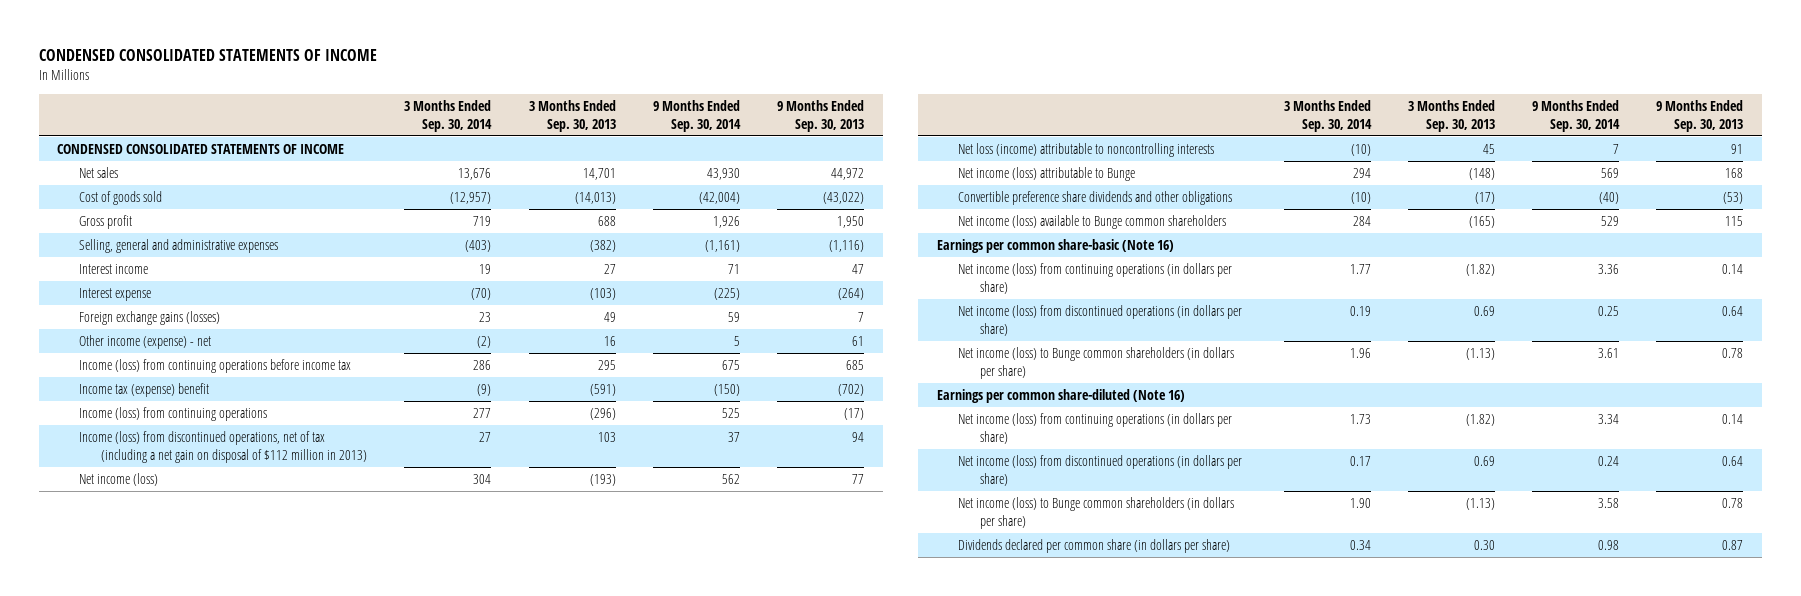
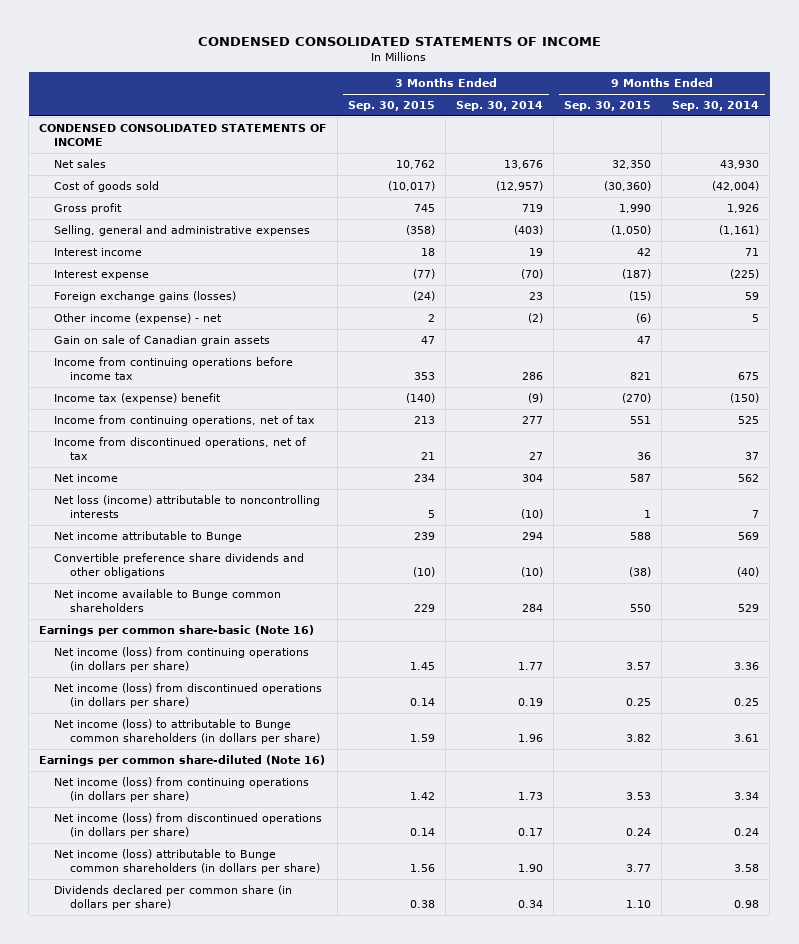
- | 3 Months Ended Sep. 30, 2014 | 3 Months Ended Sep. 30, 2013 | 9 Months Ended Sep. 30, 2014 | 9 Months Ended Sep. 30, 2013
+ | 3 Months Ended Sep. 30, 2015 | 3 Months Ended Sep. 30, 2014 | 9 Months Ended Sep. 30, 2015 | 9 Months Ended Sep. 30, 2014
- Income (loss) from continuing operations before income tax | 286 | 295 | 675 | 685
+ Gain on sale of Canadian grain assets | 47 | | 47 |
+ Income from continuing operations before income tax | 353 | 286 | 821 | 675
- Income (loss) from continuing operations | 277 | (296) | 525 | (17)
- Income (loss) from discontinued operations, net of tax (including a net gain on disposal of $112 million in 2013) | 27 | 103 | 37 | 94
- Net income (loss) | 304 | (193) | 562 | 77
+ Income from continuing operations, net of tax | 213 | 277 | 551 | 525
+ Income from discontinued operations, net of tax | 21 | 27 | 36 | 37
+ Net income | 234 | 304 | 587 | 562
- Net income (loss) attributable to Bunge | 294 | (148) | 569 | 168
+ Net income attributable to Bunge | 239 | 294 | 588 | 569
- Net income (loss) available to Bunge common shareholders | 284 | (165) | 529 | 115
+ Net income available to Bunge common shareholders | 229 | 284 | 550 | 529
- Net income (loss) to Bunge common shareholders (in dollars per share) | 1.96 | (1.13) | 3.61 | 0.78
+ Net income (loss) to attributable to Bunge common shareholders (in dollars per share) | 1.59 | 1.96 | 3.82 | 3.61
- Net income (loss) to Bunge common shareholders (in dollars per share) | 1.90 | (1.13) | 3.58 | 0.78
+ Net income (loss) attributable to Bunge common shareholders (in dollars per share) | 1.56 | 1.90 | 3.77 | 3.58

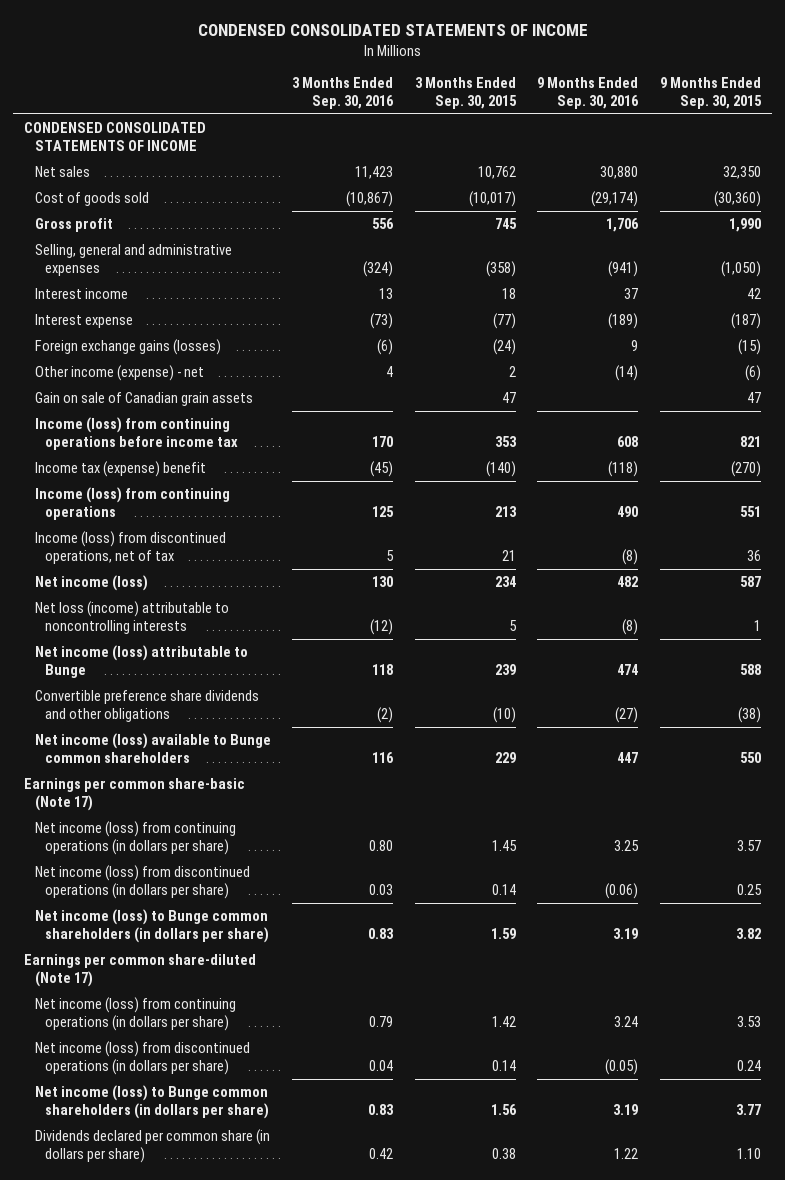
- | 3 Months Ended Sep. 30, 2015 | 3 Months Ended Sep. 30, 2014 | 9 Months Ended Sep. 30, 2015 | 9 Months Ended Sep. 30, 2014
+ | 3 Months Ended Sep. 30, 2016 | 3 Months Ended Sep. 30, 2015 | 9 Months Ended Sep. 30, 2016 | 9 Months Ended Sep. 30, 2015
- Income from continuing operations before income tax | 353 | 286 | 821 | 675
+ Income (loss) from continuing operations before income tax | 170 | 353 | 608 | 821
- Income from continuing operations, net of tax | 213 | 277 | 551 | 525
- Income from discontinued operations, net of tax | 21 | 27 | 36 | 37
- Net income | 234 | 304 | 587 | 562
+ Income (loss) from continuing operations | 125 | 213 | 490 | 551
+ Income (loss) from discontinued operations, net of tax | 5 | 21 | (8) | 36
+ Net income (loss) | 130 | 234 | 482 | 587
- Net income attributable to Bunge | 239 | 294 | 588 | 569
+ Net income (loss) attributable to Bunge | 118 | 239 | 474 | 588
- Net income available to Bunge common shareholders | 229 | 284 | 550 | 529
- Earnings per common share-basic (Note 16)
+ Net income (loss) available to Bunge common shareholders | 116 | 229 | 447 | 550
+ Earnings per common share-basic (Note 17)
- Net income (loss) to attributable to Bunge common shareholders (in dollars per share) | 1.59 | 1.96 | 3.82 | 3.61
- Earnings per common share-diluted (Note 16)
+ Net income (loss) to Bunge common shareholders (in dollars per share) | 0.83 | 1.59 | 3.19 | 3.82
+ Earnings per common share-diluted (Note 17)
- Net income (loss) attributable to Bunge common shareholders (in dollars per share) | 1.56 | 1.90 | 3.77 | 3.58
+ Net income (loss) to Bunge common shareholders (in dollars per share) | 0.83 | 1.56 | 3.19 | 3.77

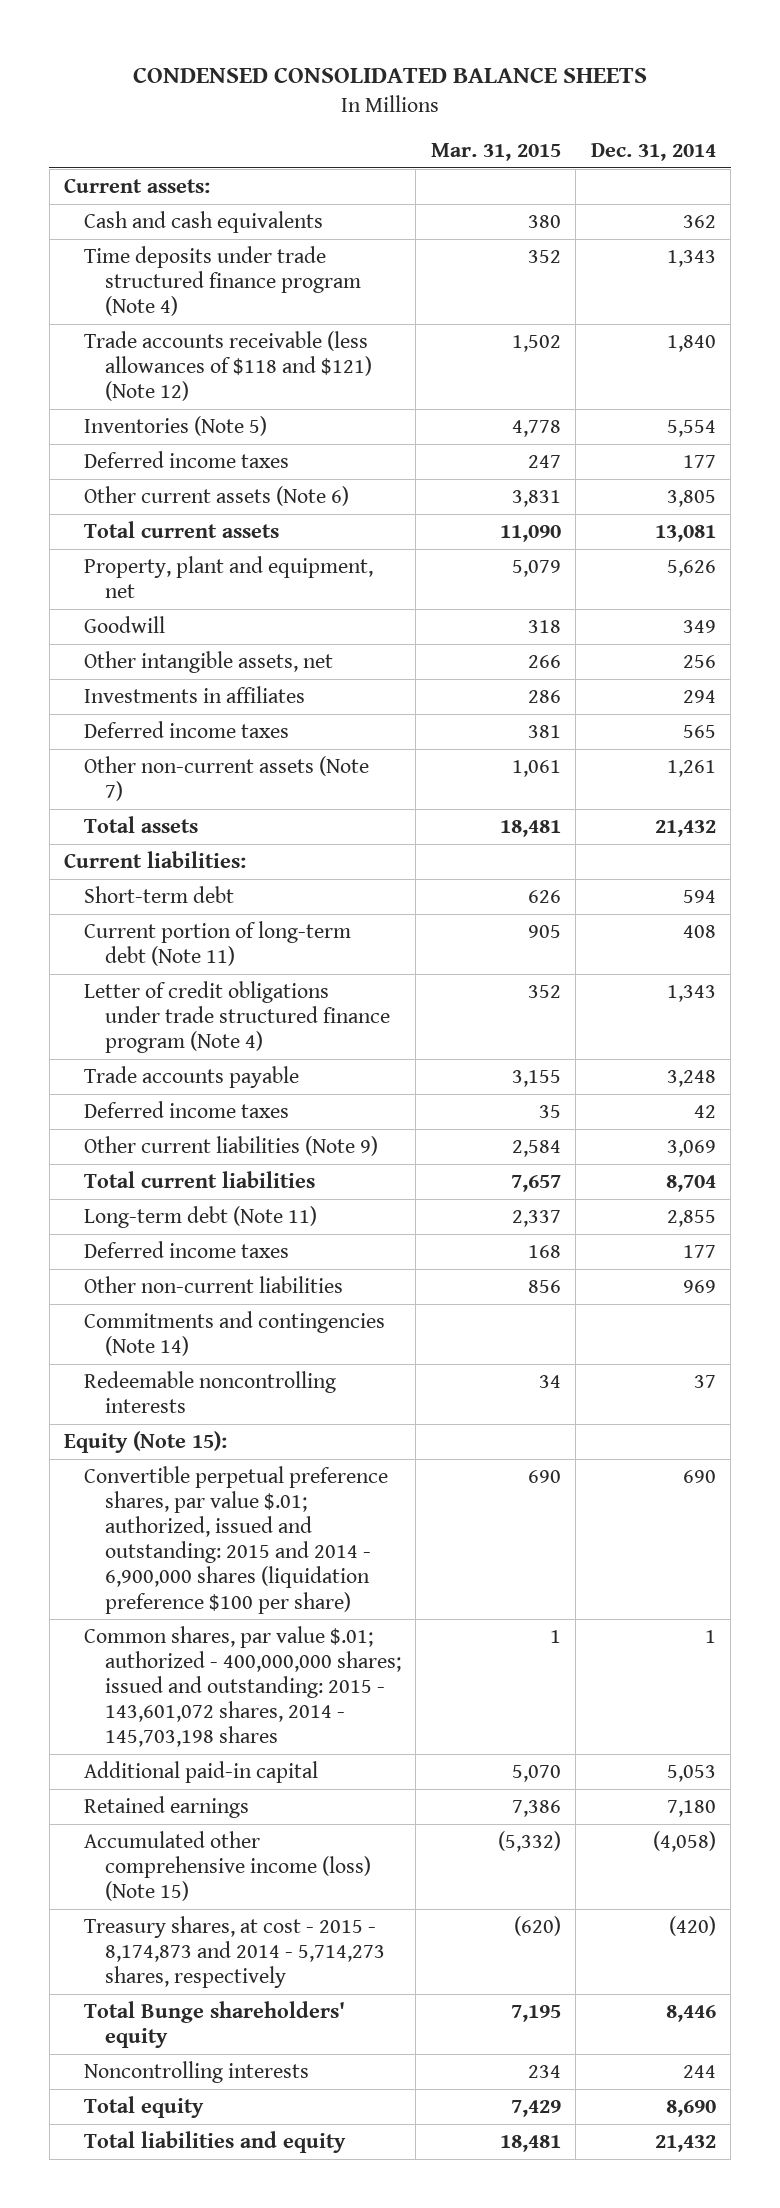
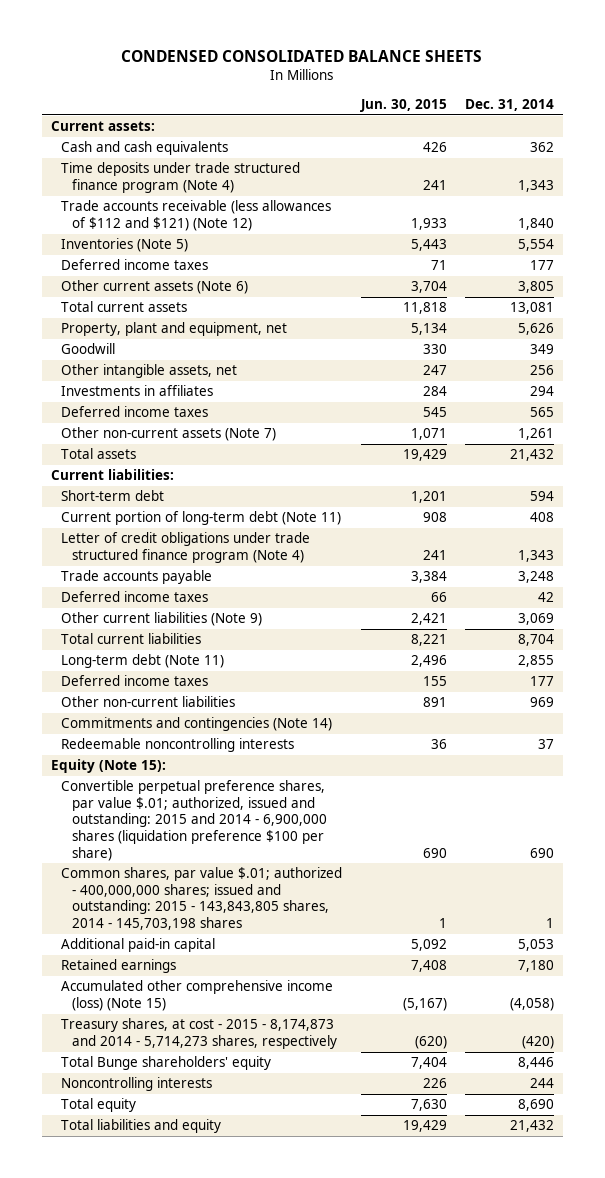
- | Mar. 31, 2015 | Dec. 31, 2014
+ | Jun. 30, 2015 | Dec. 31, 2014
- Trade accounts receivable (less allowances of $118 and $121) (Note 12) | 1,502 | 1,840
+ Trade accounts receivable (less allowances of $112 and $121) (Note 12) | 1,933 | 1,840
- Common shares, par value $.01; authorized - 400,000,000 shares; issued and outstanding: 2015 - 143,601,072 shares, 2014 - 145,703,198 shares | 1 | 1
+ Common shares, par value $.01; authorized - 400,000,000 shares; issued and outstanding: 2015 - 143,843,805 shares, 2014 - 145,703,198 shares | 1 | 1

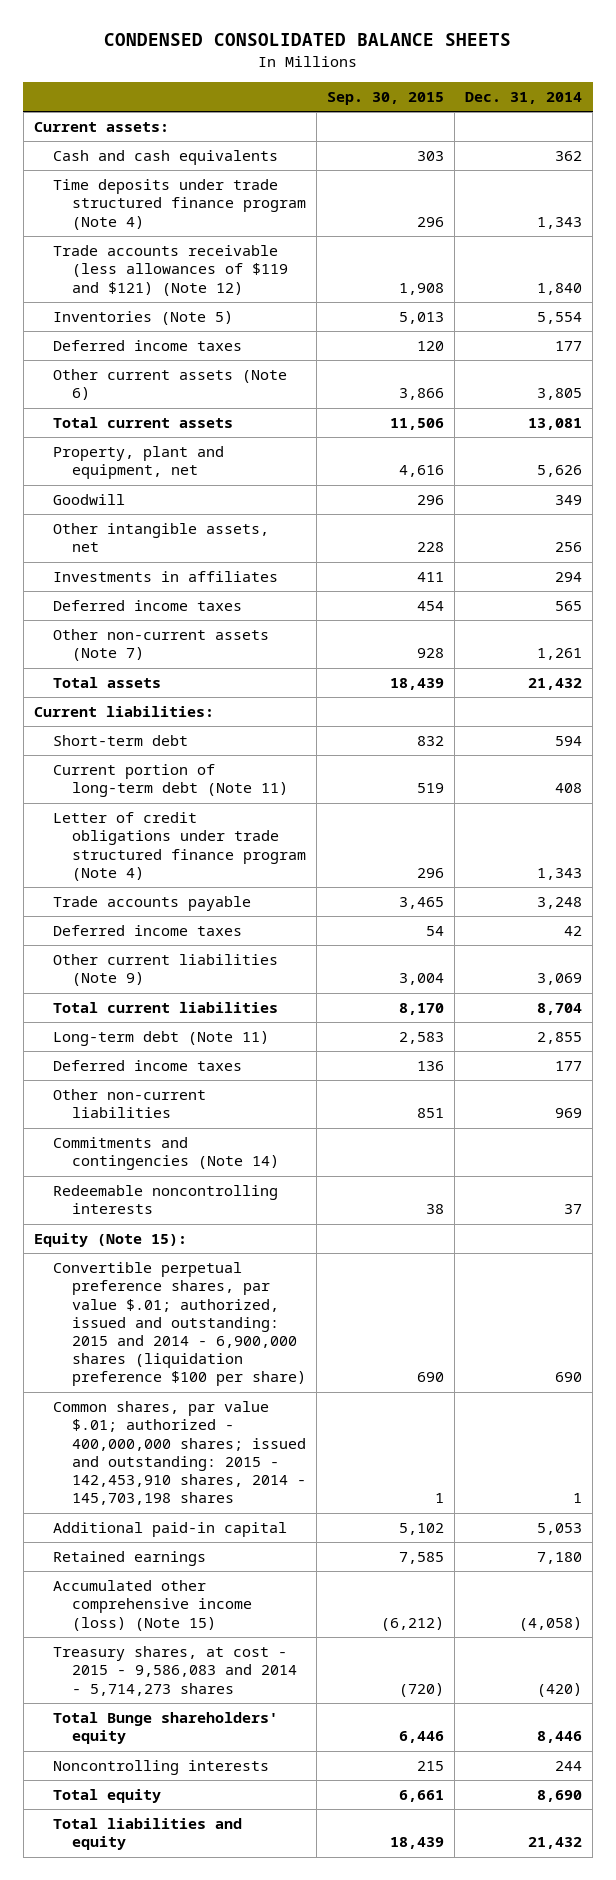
- | Jun. 30, 2015 | Dec. 31, 2014
+ | Sep. 30, 2015 | Dec. 31, 2014
- Trade accounts receivable (less allowances of $112 and $121) (Note 12) | 1,933 | 1,840
+ Trade accounts receivable (less allowances of $119 and $121) (Note 12) | 1,908 | 1,840
- Common shares, par value $.01; authorized - 400,000,000 shares; issued and outstanding: 2015 - 143,843,805 shares, 2014 - 145,703,198 shares | 1 | 1
+ Common shares, par value $.01; authorized - 400,000,000 shares; issued and outstanding: 2015 - 142,453,910 shares, 2014 - 145,703,198 shares | 1 | 1
- Treasury shares, at cost - 2015 - 8,174,873 and 2014 - 5,714,273 shares, respectively | (620) | (420)
+ Treasury shares, at cost - 2015 - 9,586,083 and 2014 - 5,714,273 shares | (720) | (420)

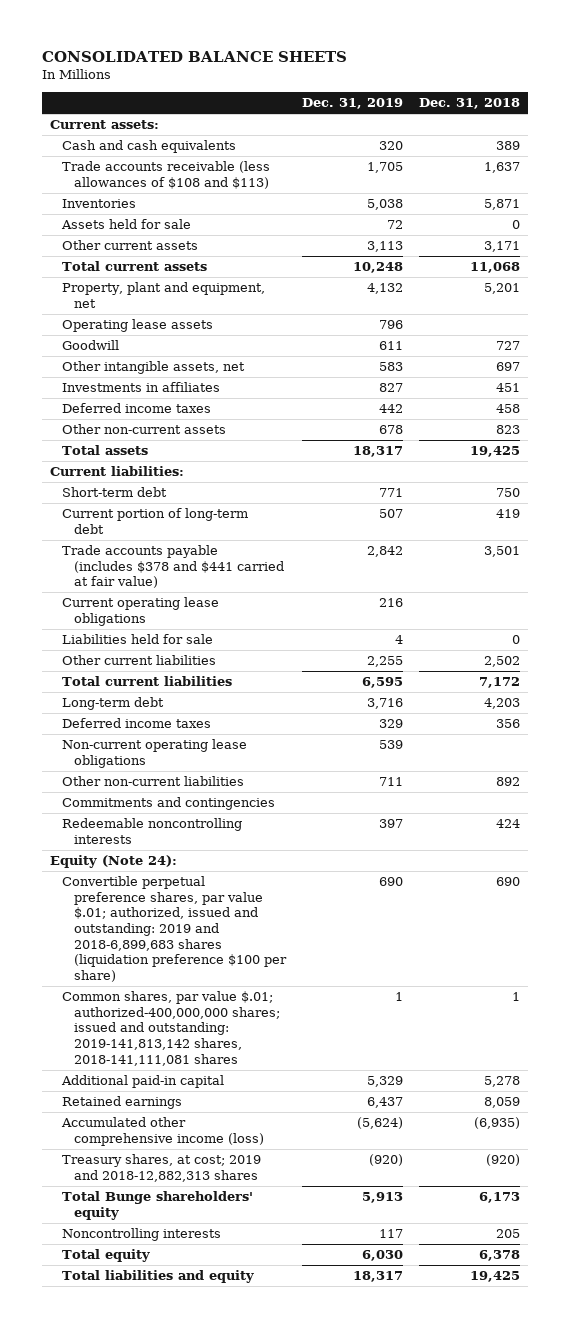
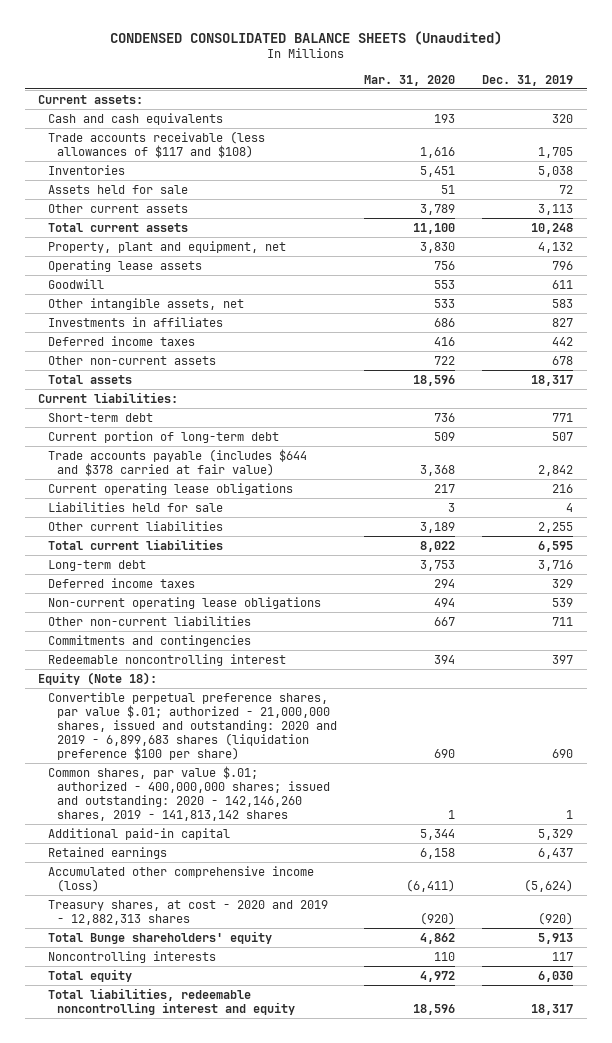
- CONSOLIDATED BALANCE SHEETS
+ CONDENSED CONSOLIDATED BALANCE SHEETS (Unaudited)
- | Dec. 31, 2019 | Dec. 31, 2018
+ | Mar. 31, 2020 | Dec. 31, 2019
- Trade accounts receivable (less allowances of $108 and $113) | 1,705 | 1,637
+ Trade accounts receivable (less allowances of $117 and $108) | 1,616 | 1,705
- Trade accounts payable (includes $378 and $441 carried at fair value) | 2,842 | 3,501
+ Trade accounts payable (includes $644 and $378 carried at fair value) | 3,368 | 2,842
- Redeemable noncontrolling interests | 397 | 424
- Equity (Note 24):
- Convertible perpetual preference shares, par value $.01; authorized, issued and outstanding: 2019 and 2018-6,899,683 shares (liquidation preference $100 per share) | 690 | 690
- Common shares, par value $.01; authorized-400,000,000 shares; issued and outstanding: 2019-141,813,142 shares, 2018-141,111,081 shares | 1 | 1
+ Redeemable noncontrolling interest | 394 | 397
+ Equity (Note 18):
+ Convertible perpetual preference shares, par value $.01; authorized - 21,000,000 shares, issued and outstanding: 2020 and 2019 - 6,899,683 shares (liquidation preference $100 per share) | 690 | 690
+ Common shares, par value $.01; authorized - 400,000,000 shares; issued and outstanding: 2020 - 142,146,260 shares, 2019 - 141,813,142 shares | 1 | 1
- Treasury shares, at cost; 2019 and 2018-12,882,313 shares | (920) | (920)
+ Treasury shares, at cost - 2020 and 2019 - 12,882,313 shares | (920) | (920)
- Total liabilities and equity | 18,317 | 19,425
+ Total liabilities, redeemable noncontrolling interest and equity | 18,596 | 18,317

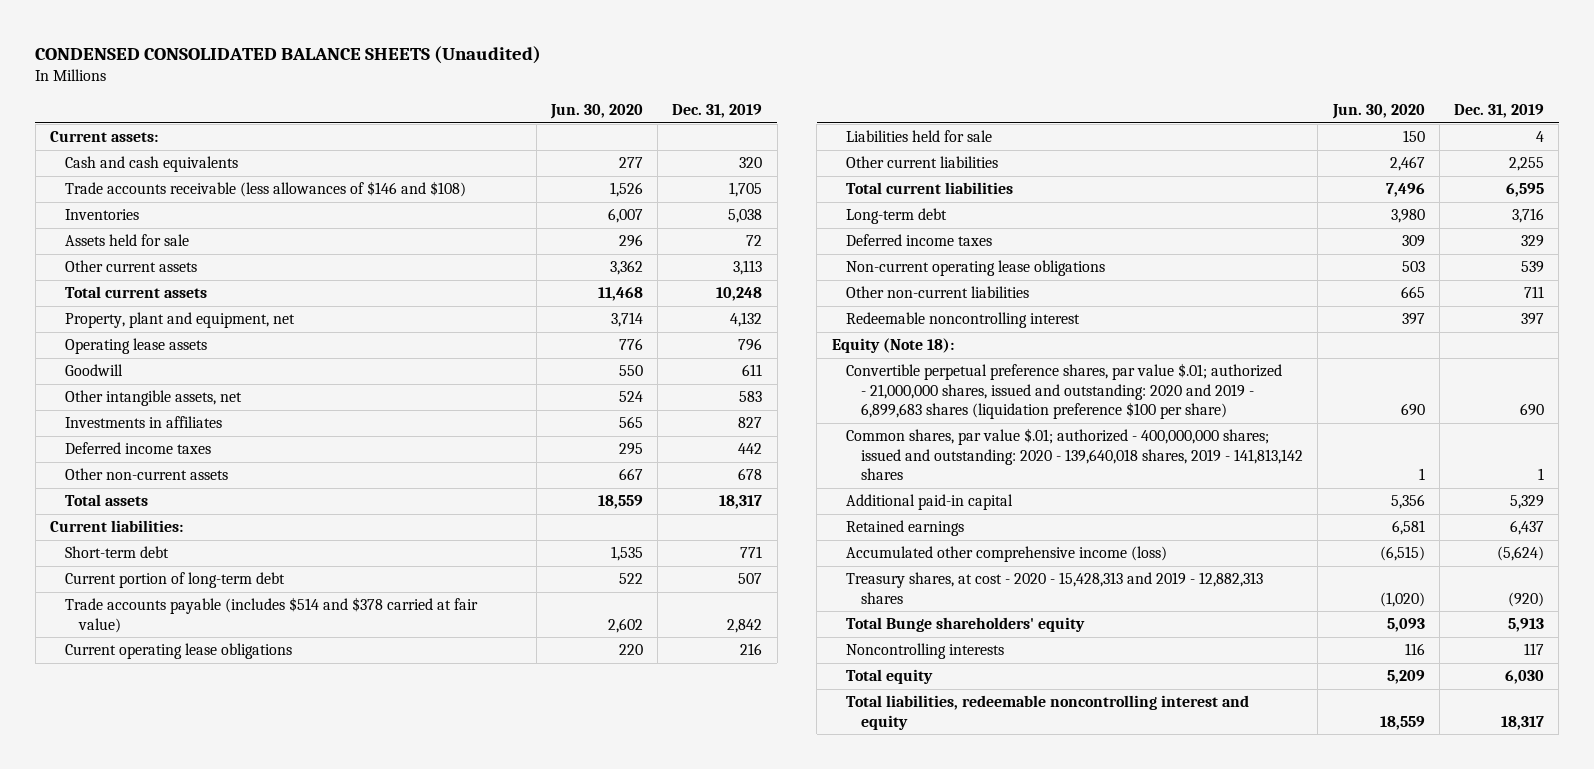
- | Mar. 31, 2020 | Dec. 31, 2019
+ | Jun. 30, 2020 | Dec. 31, 2019
- Trade accounts receivable (less allowances of $117 and $108) | 1,616 | 1,705
+ Trade accounts receivable (less allowances of $146 and $108) | 1,526 | 1,705
- Trade accounts payable (includes $644 and $378 carried at fair value) | 3,368 | 2,842
+ Trade accounts payable (includes $514 and $378 carried at fair value) | 2,602 | 2,842
- Commitments and contingencies
- Common shares, par value $.01; authorized - 400,000,000 shares; issued and outstanding: 2020 - 142,146,260 shares, 2019 - 141,813,142 shares | 1 | 1
+ Common shares, par value $.01; authorized - 400,000,000 shares; issued and outstanding: 2020 - 139,640,018 shares, 2019 - 141,813,142 shares | 1 | 1
- Treasury shares, at cost - 2020 and 2019 - 12,882,313 shares | (920) | (920)
+ Treasury shares, at cost - 2020 - 15,428,313 and 2019 - 12,882,313 shares | (1,020) | (920)

